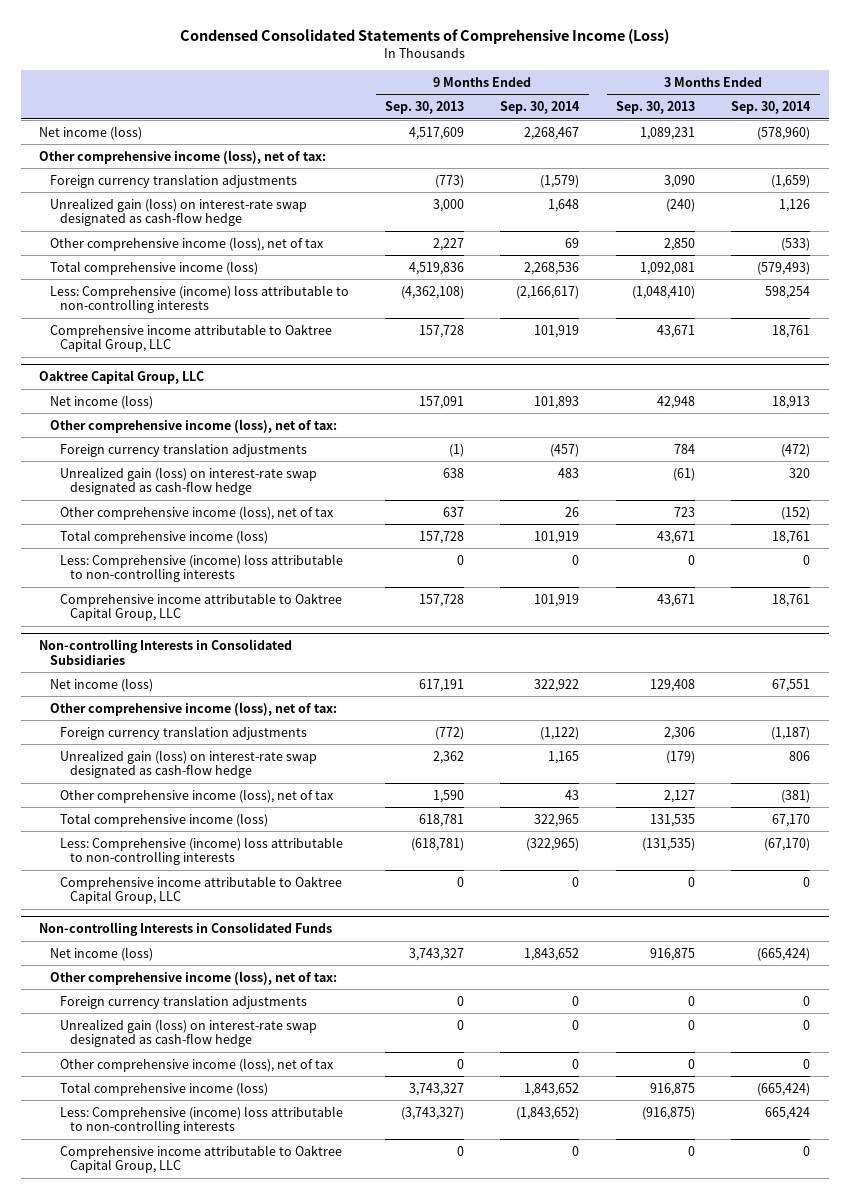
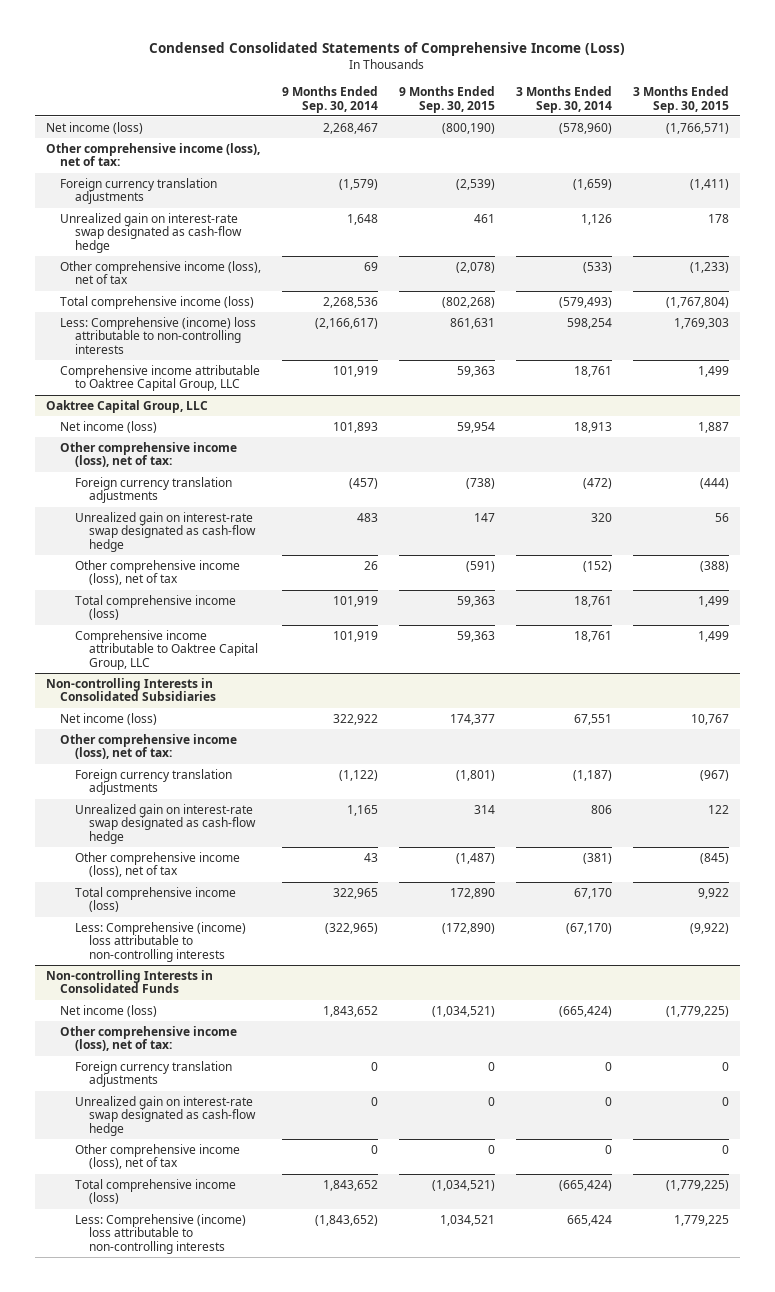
- | 9 Months Ended Sep. 30, 2013 | 9 Months Ended Sep. 30, 2014 | 3 Months Ended Sep. 30, 2013 | 3 Months Ended Sep. 30, 2014
+ | 9 Months Ended Sep. 30, 2014 | 9 Months Ended Sep. 30, 2015 | 3 Months Ended Sep. 30, 2014 | 3 Months Ended Sep. 30, 2015
- Unrealized gain (loss) on interest-rate swap designated as cash-flow hedge | 3,000 | 1,648 | (240) | 1,126
+ Unrealized gain on interest-rate swap designated as cash-flow hedge | 1,648 | 461 | 1,126 | 178
@ Oaktree Capital Group, LLC
- Unrealized gain (loss) on interest-rate swap designated as cash-flow hedge | 638 | 483 | (61) | 320
+ Unrealized gain on interest-rate swap designated as cash-flow hedge | 483 | 147 | 320 | 56
- Less: Comprehensive (income) loss attributable to non-controlling interests | 0 | 0 | 0 | 0
@ Non-controlling Interests in Consolidated Subsidiaries
- Unrealized gain (loss) on interest-rate swap designated as cash-flow hedge | 2,362 | 1,165 | (179) | 806
+ Unrealized gain on interest-rate swap designated as cash-flow hedge | 1,165 | 314 | 806 | 122
- Comprehensive income attributable to Oaktree Capital Group, LLC | 0 | 0 | 0 | 0
@ Non-controlling Interests in Consolidated Funds
- Unrealized gain (loss) on interest-rate swap designated as cash-flow hedge | 0 | 0 | 0 | 0
+ Unrealized gain on interest-rate swap designated as cash-flow hedge | 0 | 0 | 0 | 0
- Comprehensive income attributable to Oaktree Capital Group, LLC | 0 | 0 | 0 | 0

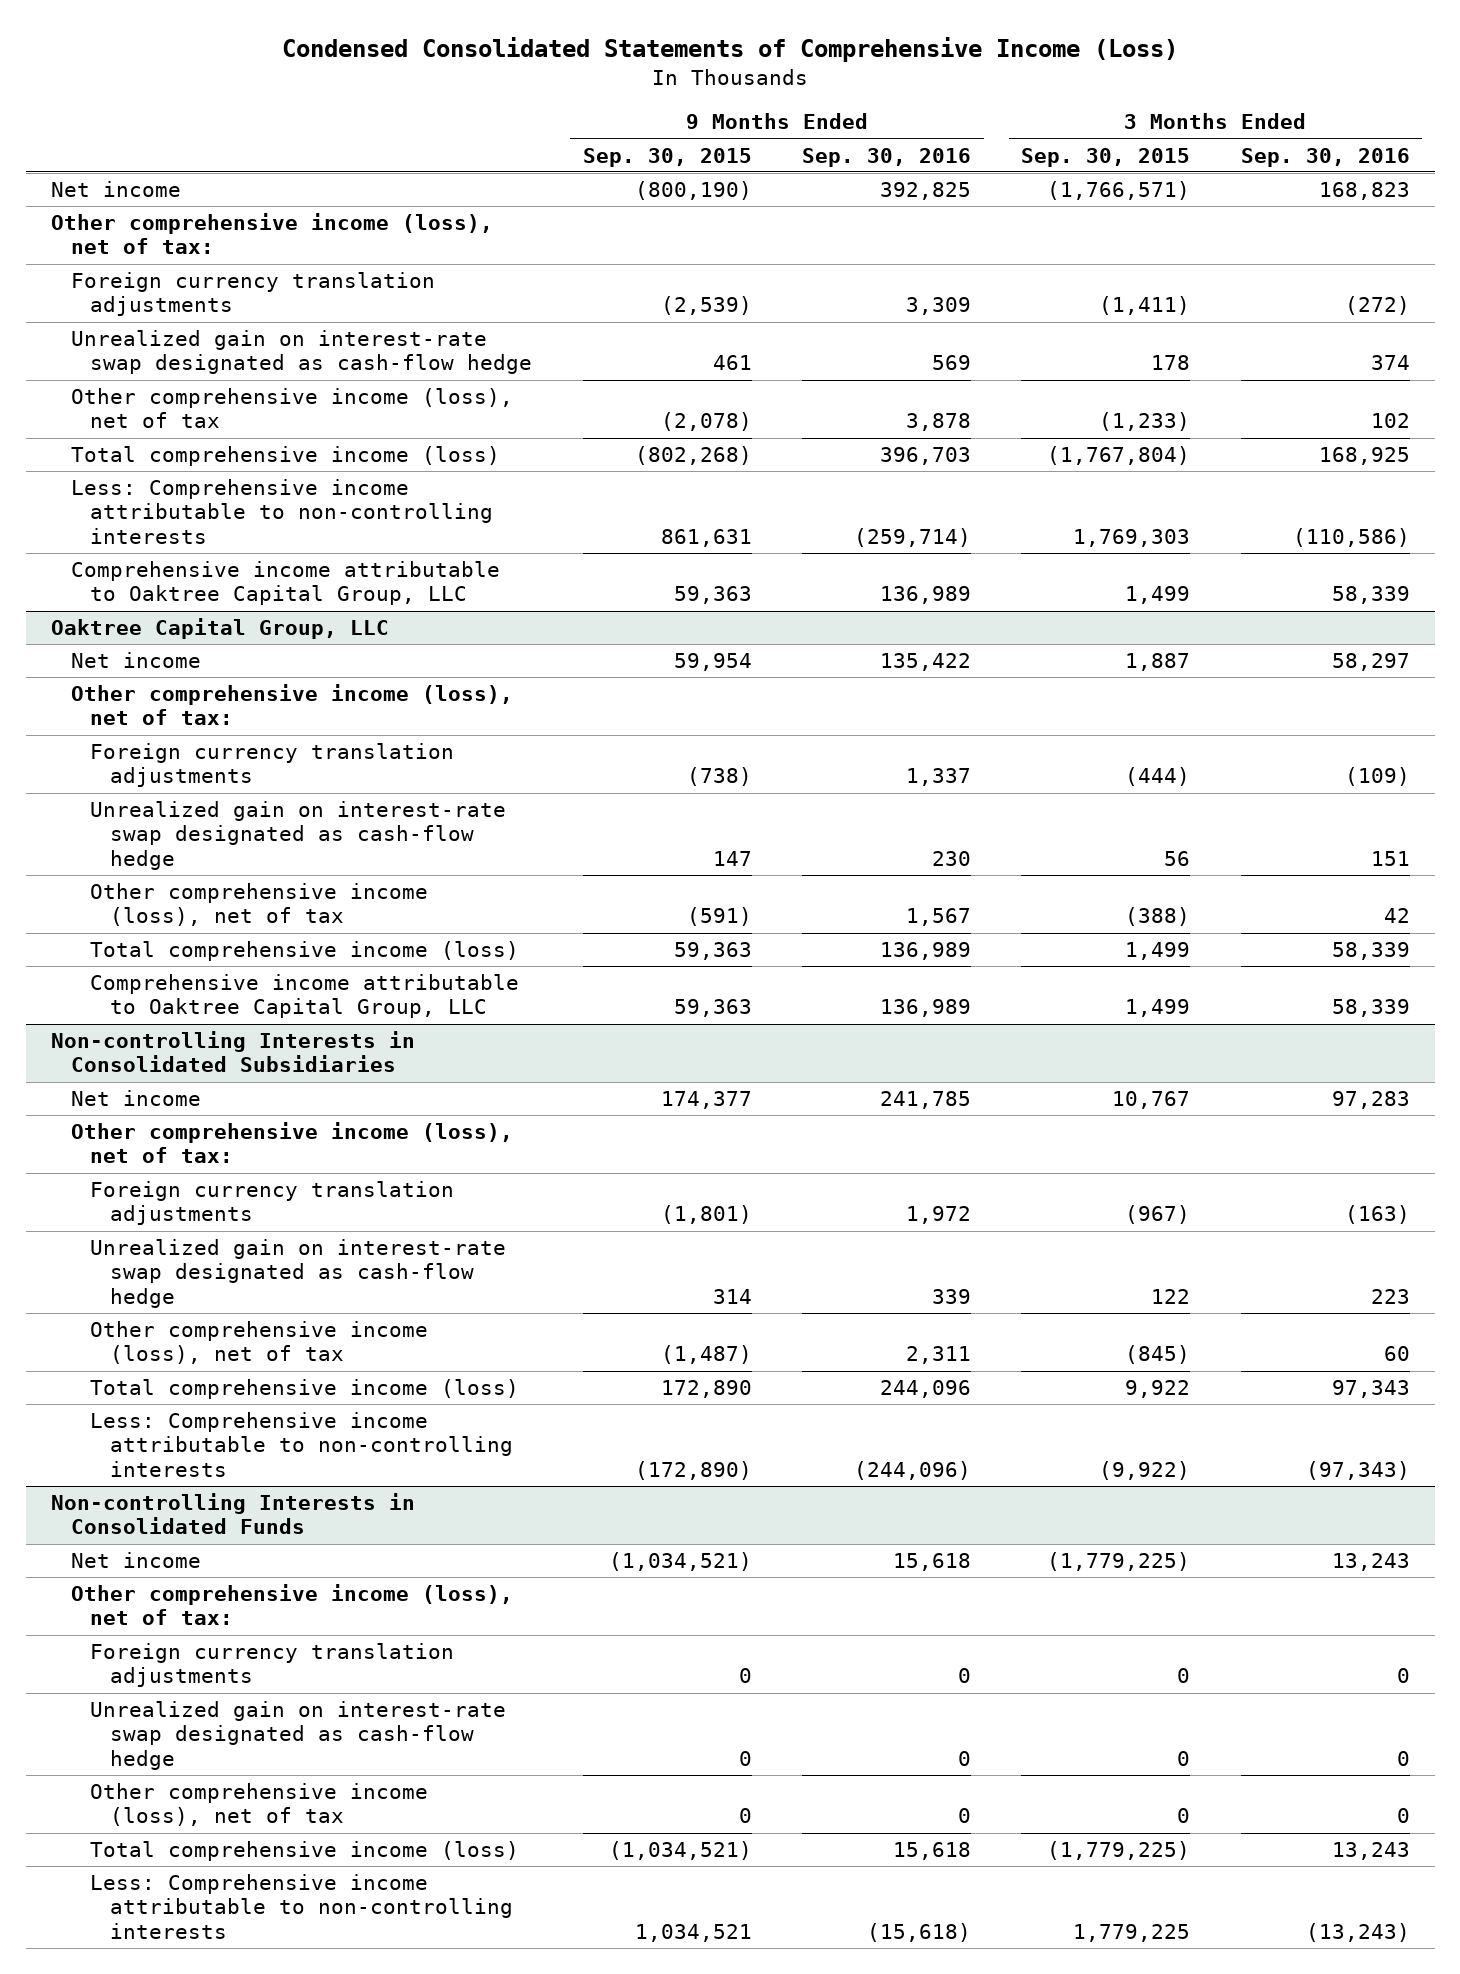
- | 9 Months Ended Sep. 30, 2014 | 9 Months Ended Sep. 30, 2015 | 3 Months Ended Sep. 30, 2014 | 3 Months Ended Sep. 30, 2015
+ | 9 Months Ended Sep. 30, 2015 | 9 Months Ended Sep. 30, 2016 | 3 Months Ended Sep. 30, 2015 | 3 Months Ended Sep. 30, 2016
- Net income (loss) | 2,268,467 | (800,190) | (578,960) | (1,766,571)
+ Net income | (800,190) | 392,825 | (1,766,571) | 168,823
- Less: Comprehensive (income) loss attributable to non-controlling interests | (2,166,617) | 861,631 | 598,254 | 1,769,303
+ Less: Comprehensive income attributable to non-controlling interests | 861,631 | (259,714) | 1,769,303 | (110,586)
@ Oaktree Capital Group, LLC
- Net income (loss) | 101,893 | 59,954 | 18,913 | 1,887
+ Net income | 59,954 | 135,422 | 1,887 | 58,297
@ Non-controlling Interests in Consolidated Subsidiaries
- Net income (loss) | 322,922 | 174,377 | 67,551 | 10,767
+ Net income | 174,377 | 241,785 | 10,767 | 97,283
- Less: Comprehensive (income) loss attributable to non-controlling interests | (322,965) | (172,890) | (67,170) | (9,922)
+ Less: Comprehensive income attributable to non-controlling interests | (172,890) | (244,096) | (9,922) | (97,343)
@ Non-controlling Interests in Consolidated Funds
- Net income (loss) | 1,843,652 | (1,034,521) | (665,424) | (1,779,225)
+ Net income | (1,034,521) | 15,618 | (1,779,225) | 13,243
- Less: Comprehensive (income) loss attributable to non-controlling interests | (1,843,652) | 1,034,521 | 665,424 | 1,779,225
+ Less: Comprehensive income attributable to non-controlling interests | 1,034,521 | (15,618) | 1,779,225 | (13,243)

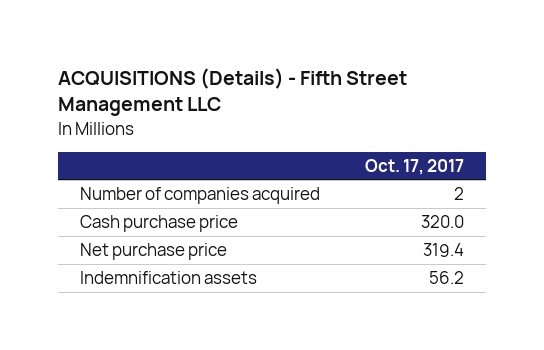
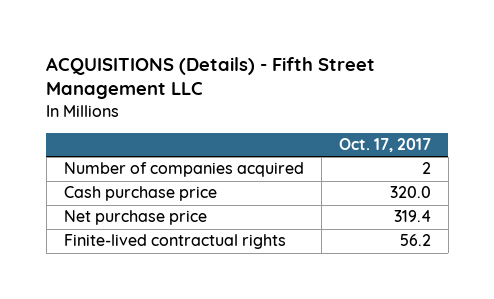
- Indemnification assets | 56.2
+ Finite-lived contractual rights | 56.2

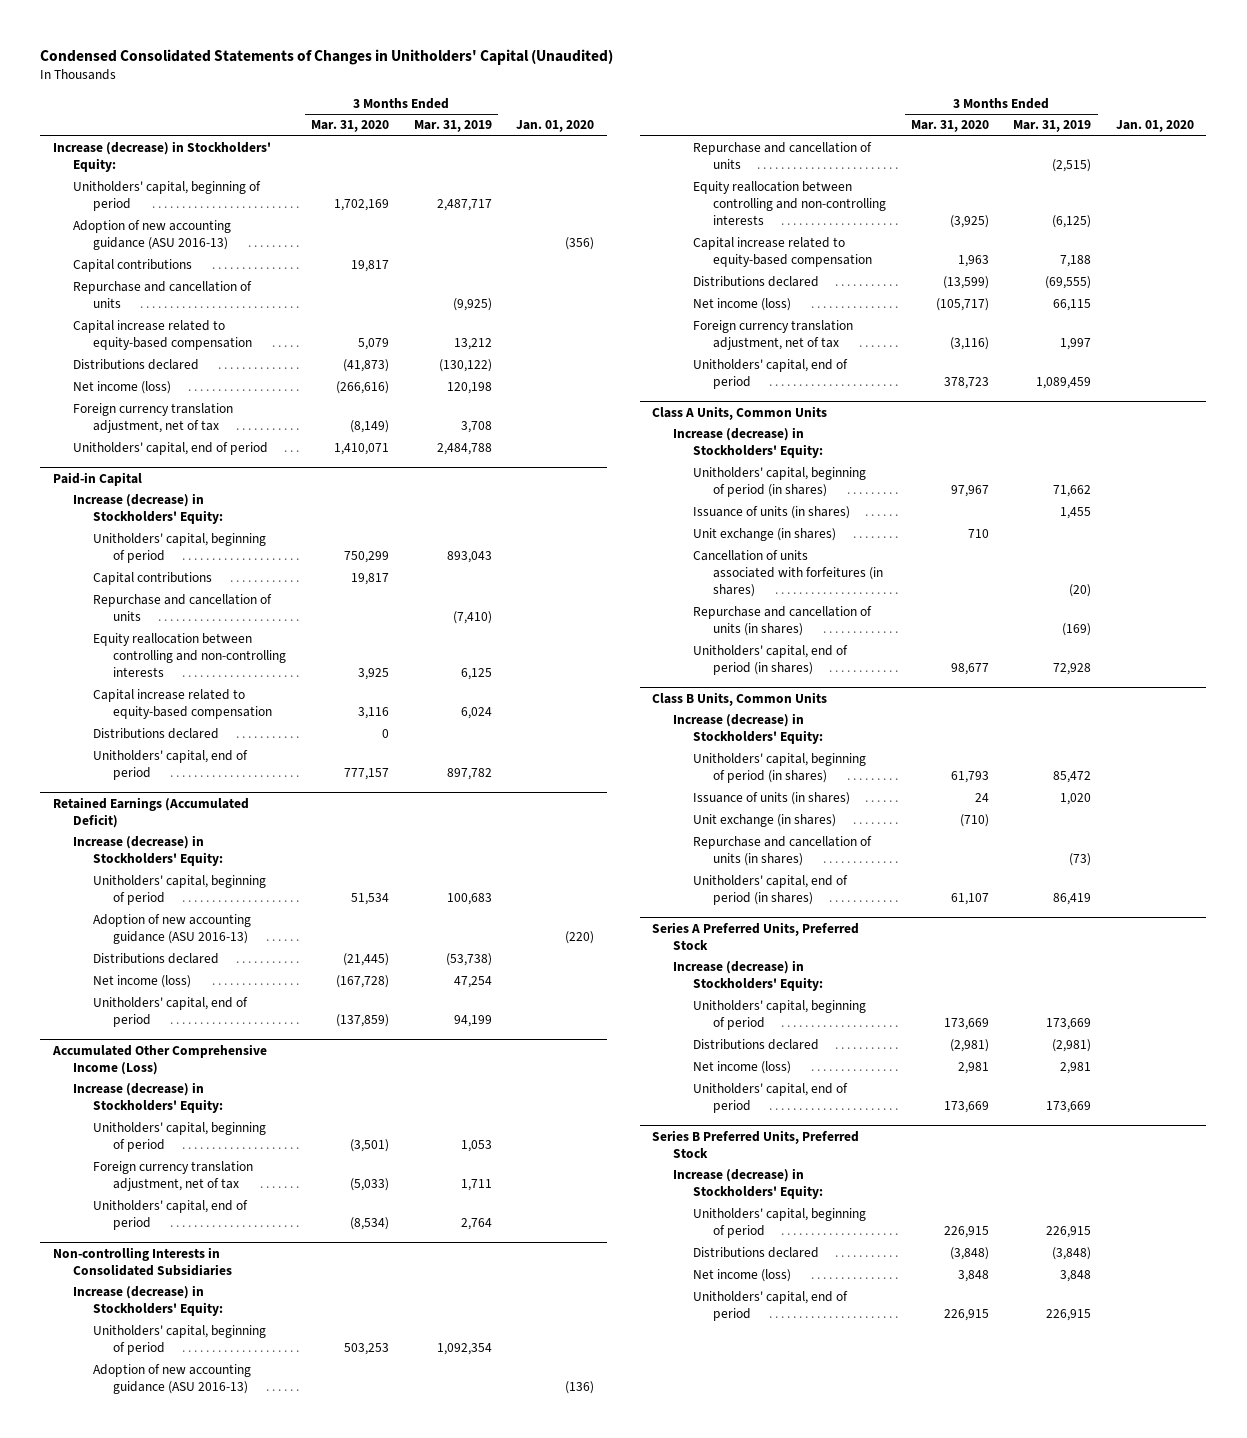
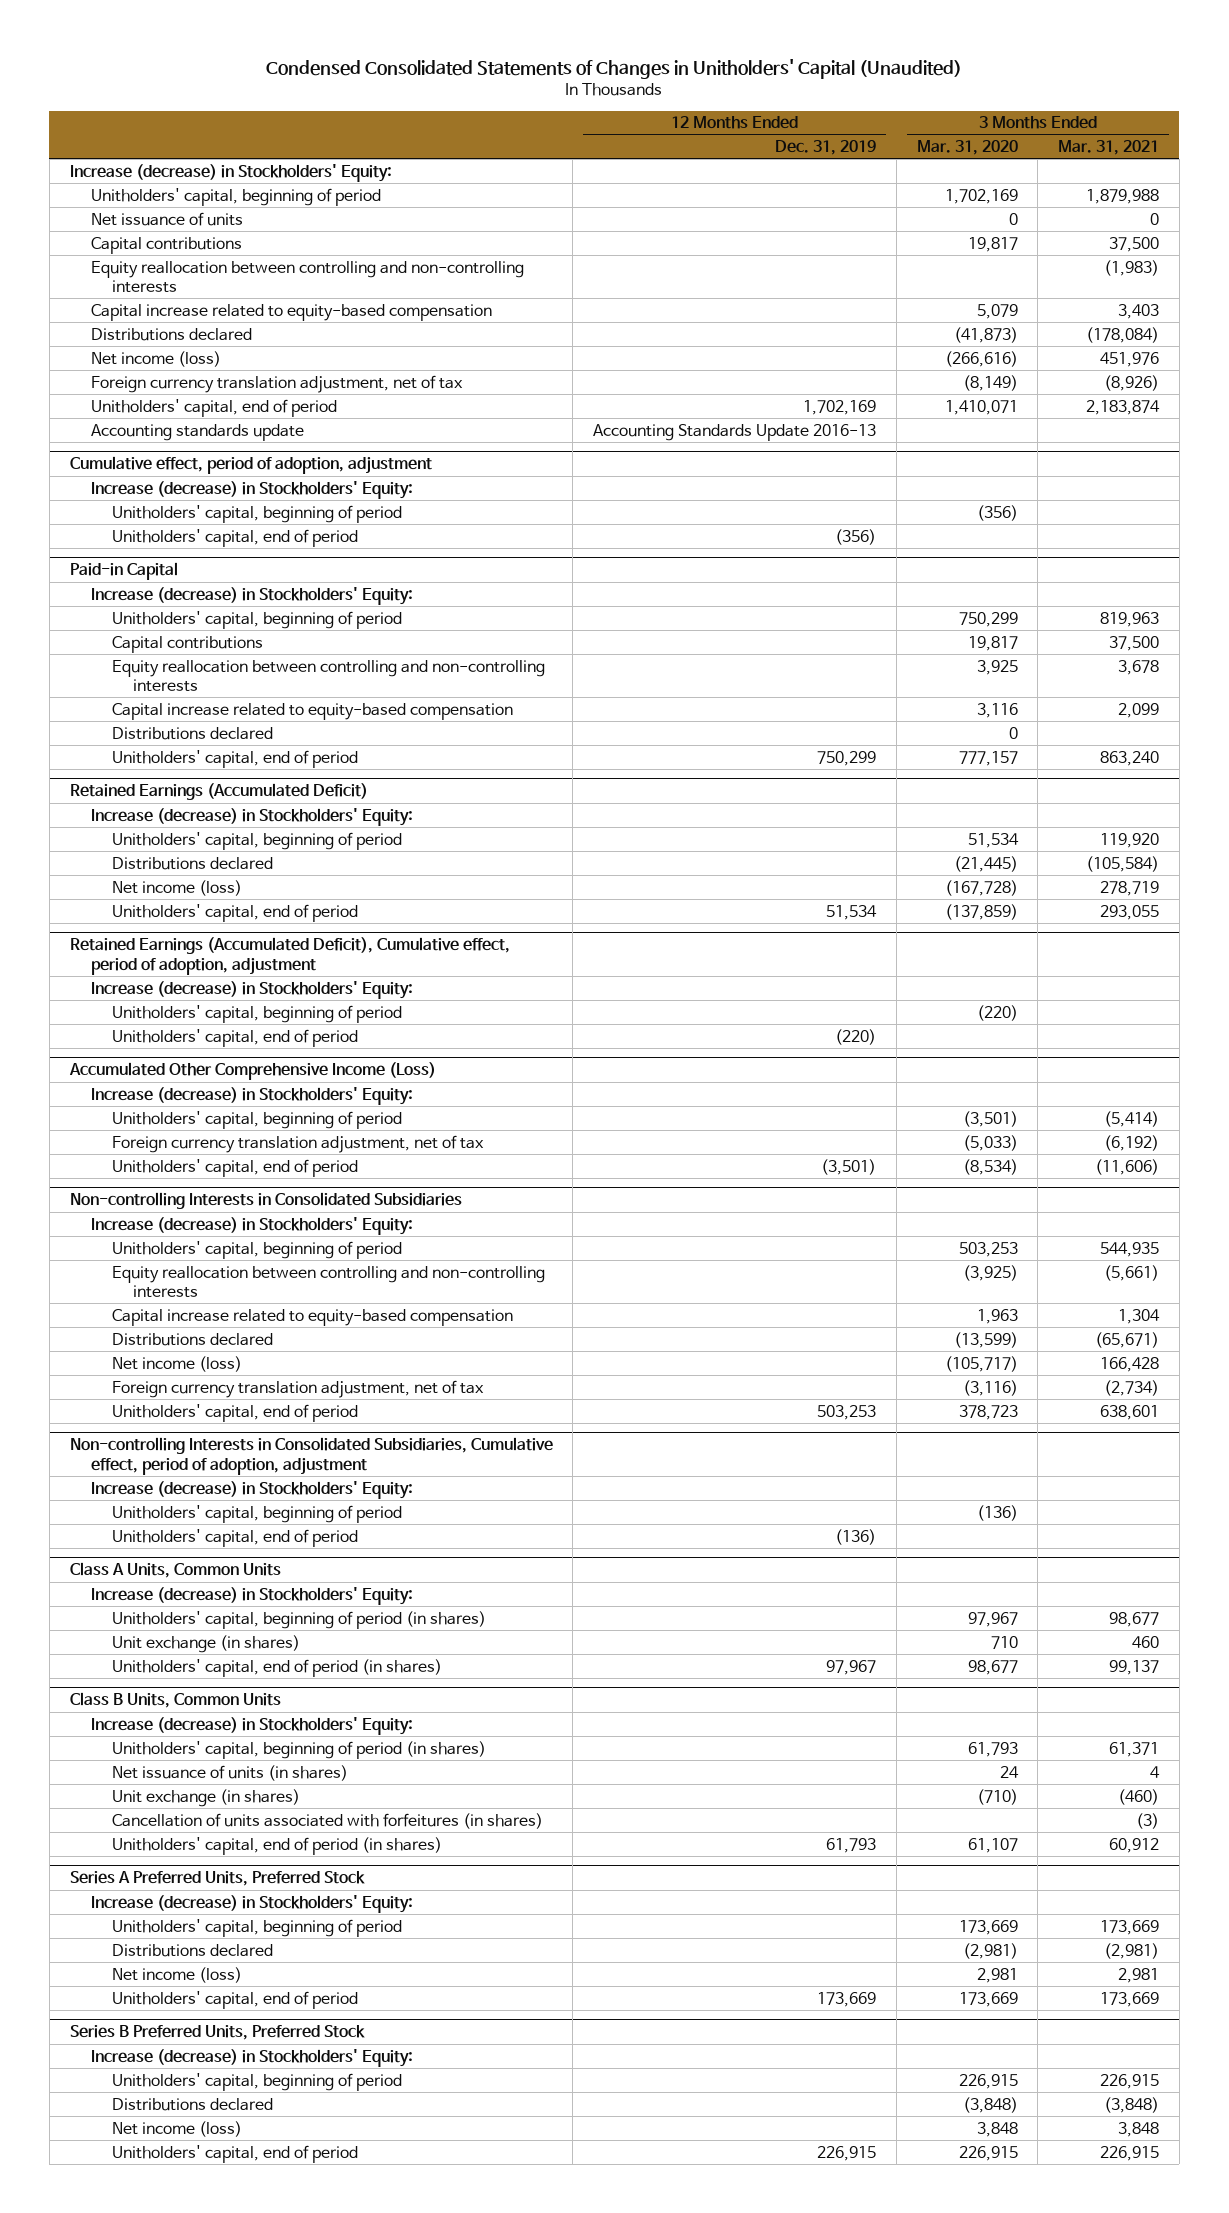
- | 3 Months Ended Mar. 31, 2020 | 3 Months Ended Mar. 31, 2019 | Jan. 01, 2020
+ | 12 Months Ended Dec. 31, 2019 | 3 Months Ended Mar. 31, 2020 | 3 Months Ended Mar. 31, 2021
- Adoption of new accounting guidance (ASU 2016-13) | | | (356)
+ Net issuance of units | | 0 | 0
- Repurchase and cancellation of units | | (9,925) |
+ Equity reallocation between controlling and non-controlling interests | | | (1,983)
+ Accounting standards update | Accounting Standards Update 2016-13 | |
+ Cumulative effect, period of adoption, adjustment
+ Increase (decrease) in Stockholders' Equity:
+ Unitholders' capital, beginning of period | | (356) |
+ Unitholders' capital, end of period | (356) | |
@ Paid-in Capital
- Repurchase and cancellation of units | | (7,410) |
@ Retained Earnings (Accumulated Deficit)
- Adoption of new accounting guidance (ASU 2016-13) | | | (220)
+ Retained Earnings (Accumulated Deficit), Cumulative effect, period of adoption, adjustment
+ Increase (decrease) in Stockholders' Equity:
+ Unitholders' capital, beginning of period | | (220) |
+ Unitholders' capital, end of period | (220) | |
@ Non-controlling Interests in Consolidated Subsidiaries
- Adoption of new accounting guidance (ASU 2016-13) | | | (136)
- Repurchase and cancellation of units | | (2,515) |
+ Non-controlling Interests in Consolidated Subsidiaries, Cumulative effect, period of adoption, adjustment
+ Increase (decrease) in Stockholders' Equity:
+ Unitholders' capital, beginning of period | | (136) |
+ Unitholders' capital, end of period | (136) | |
@ Class A Units, Common Units
- Issuance of units (in shares) | | 1,455 |
- Cancellation of units associated with forfeitures (in shares) | | (20) |
- Repurchase and cancellation of units (in shares) | | (169) |
@ Class B Units, Common Units
- Issuance of units (in shares) | 24 | 1,020 |
+ Net issuance of units (in shares) | | 24 | 4
- Repurchase and cancellation of units (in shares) | | (73) |
+ Cancellation of units associated with forfeitures (in shares) | | | (3)

